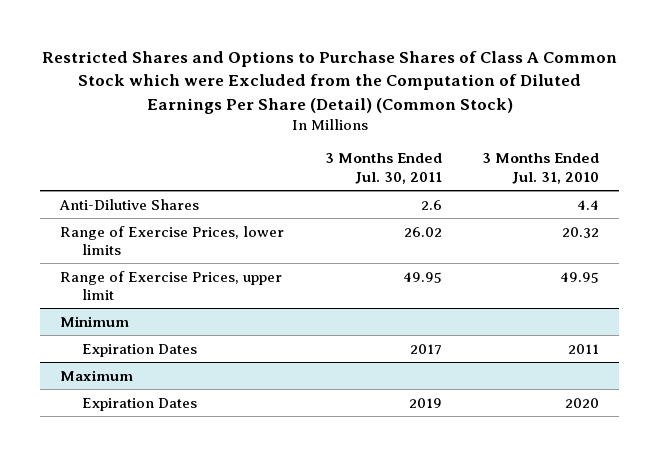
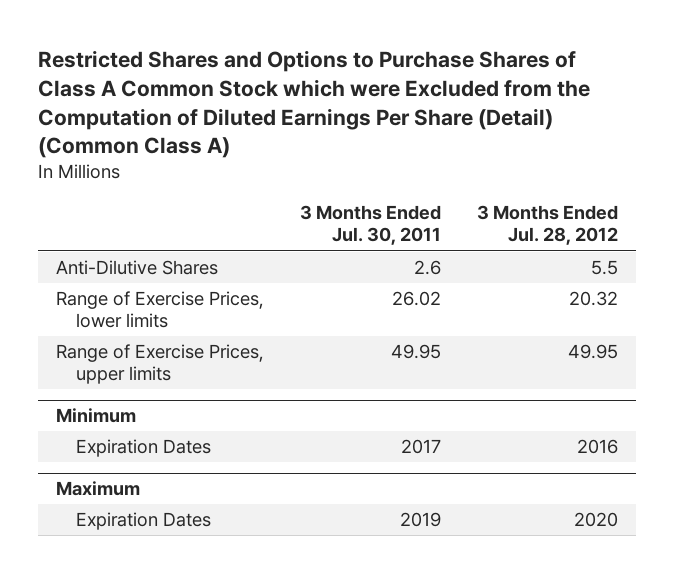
- Restricted Shares and Options to Purchase Shares of Class A Common Stock which were Excluded from the Computation of Diluted Earnings Per Share (Detail) (Common Stock)
+ Restricted Shares and Options to Purchase Shares of Class A Common Stock which were Excluded from the Computation of Diluted Earnings Per Share (Detail) (Common Class A)
- | 3 Months Ended Jul. 30, 2011 | 3 Months Ended Jul. 31, 2010
+ | 3 Months Ended Jul. 30, 2011 | 3 Months Ended Jul. 28, 2012
- Range of Exercise Prices, upper limit | 49.95 | 49.95
+ Range of Exercise Prices, upper limits | 49.95 | 49.95

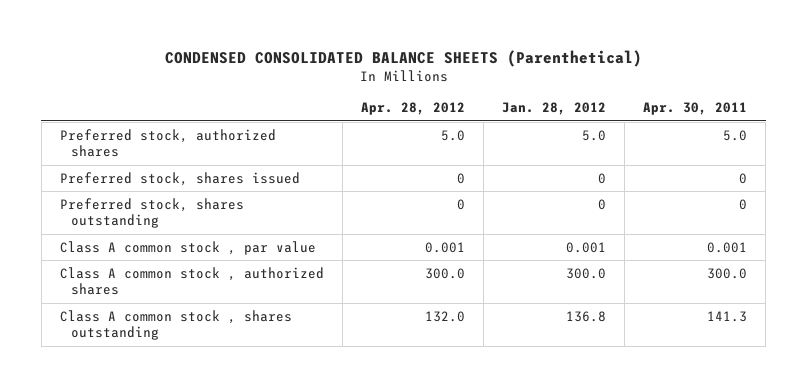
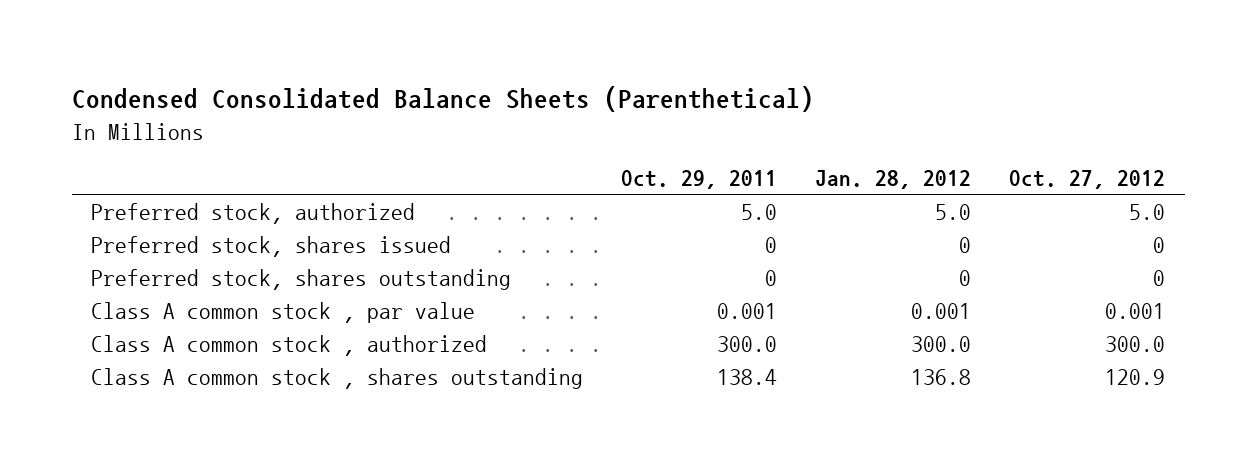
- CONDENSED CONSOLIDATED BALANCE SHEETS (Parenthetical)
+ Condensed Consolidated Balance Sheets (Parenthetical)
- | Apr. 28, 2012 | Jan. 28, 2012 | Apr. 30, 2011
+ | Oct. 29, 2011 | Jan. 28, 2012 | Oct. 27, 2012
- Preferred stock, authorized shares | 5.0 | 5.0 | 5.0
+ Preferred stock, authorized | 5.0 | 5.0 | 5.0
- Class A common stock , authorized shares | 300.0 | 300.0 | 300.0
+ Class A common stock , authorized | 300.0 | 300.0 | 300.0

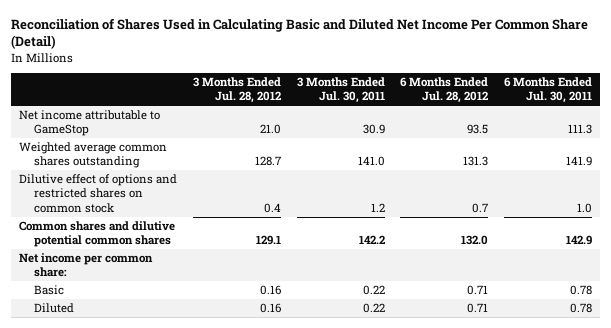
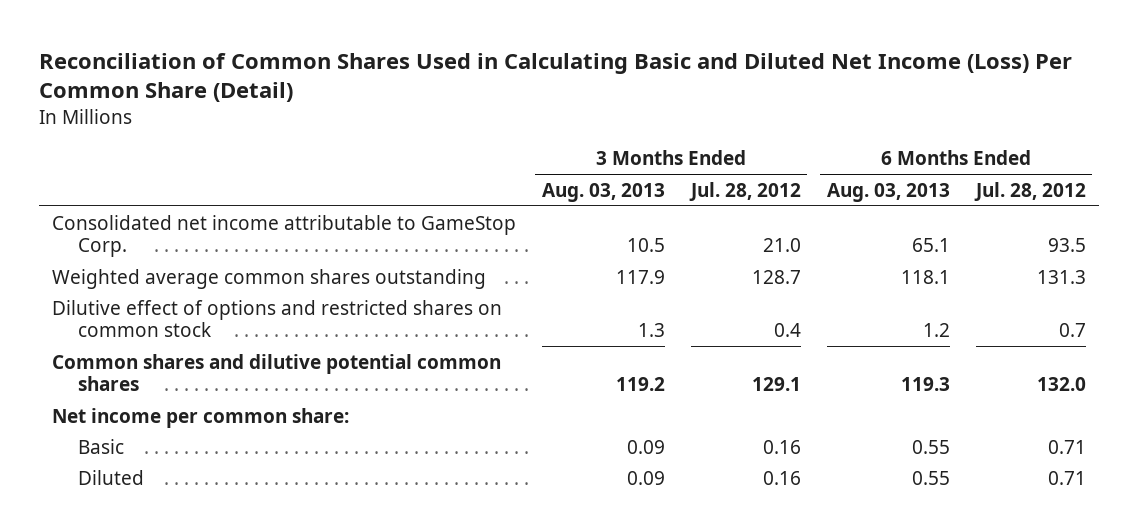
- Reconciliation of Shares Used in Calculating Basic and Diluted Net Income Per Common Share (Detail)
+ Reconciliation of Common Shares Used in Calculating Basic and Diluted Net Income (Loss) Per Common Share (Detail)
- | 3 Months Ended Jul. 28, 2012 | 3 Months Ended Jul. 30, 2011 | 6 Months Ended Jul. 28, 2012 | 6 Months Ended Jul. 30, 2011
+ | 3 Months Ended Aug. 03, 2013 | 3 Months Ended Jul. 28, 2012 | 6 Months Ended Aug. 03, 2013 | 6 Months Ended Jul. 28, 2012
- Net income attributable to GameStop | 21.0 | 30.9 | 93.5 | 111.3
+ Consolidated net income attributable to GameStop Corp. | 10.5 | 21.0 | 65.1 | 93.5

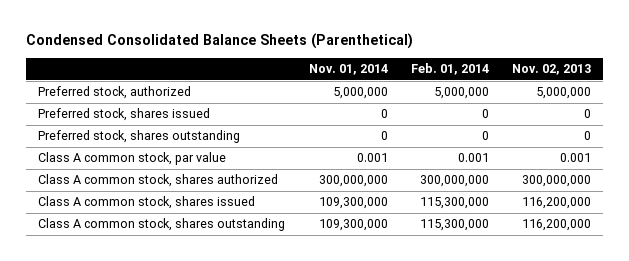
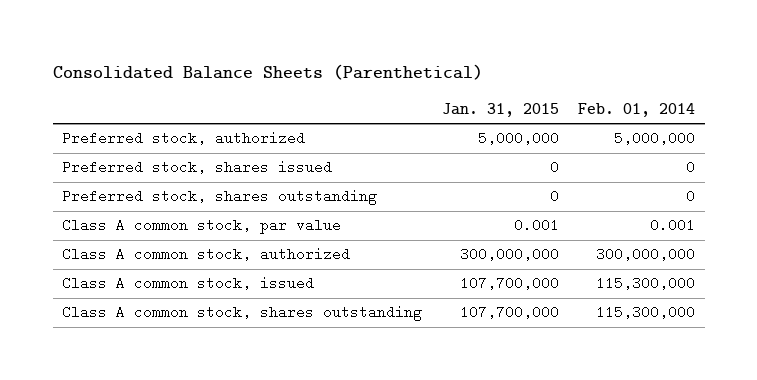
- Condensed Consolidated Balance Sheets (Parenthetical)
+ Consolidated Balance Sheets (Parenthetical)
- | Nov. 01, 2014 | Feb. 01, 2014 | Nov. 02, 2013
+ | Jan. 31, 2015 | Feb. 01, 2014
- Class A common stock, shares authorized | 300,000,000 | 300,000,000 | 300,000,000
- Class A common stock, shares issued | 109,300,000 | 115,300,000 | 116,200,000
+ Class A common stock, authorized | 300,000,000 | 300,000,000
+ Class A common stock, issued | 107,700,000 | 115,300,000

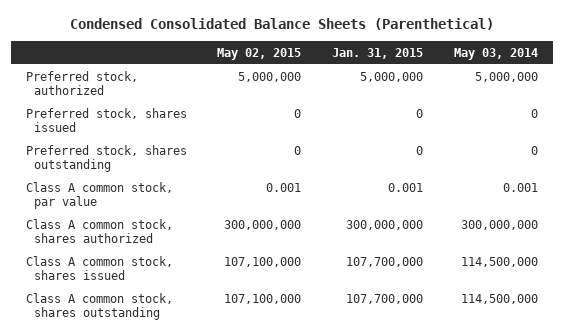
- Consolidated Balance Sheets (Parenthetical)
+ Condensed Consolidated Balance Sheets (Parenthetical)
- | Jan. 31, 2015 | Feb. 01, 2014
+ | May 02, 2015 | Jan. 31, 2015 | May 03, 2014
- Class A common stock, authorized | 300,000,000 | 300,000,000
- Class A common stock, issued | 107,700,000 | 115,300,000
+ Class A common stock, shares authorized | 300,000,000 | 300,000,000 | 300,000,000
+ Class A common stock, shares issued | 107,100,000 | 107,700,000 | 114,500,000

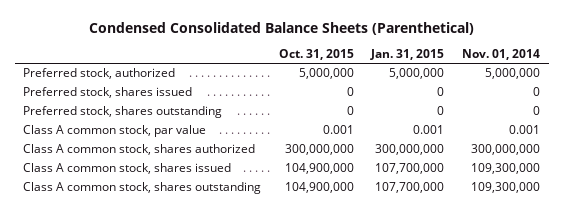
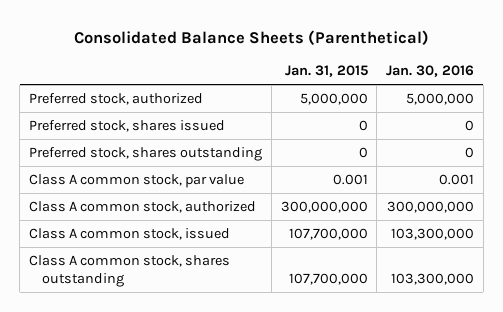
- Condensed Consolidated Balance Sheets (Parenthetical)
+ Consolidated Balance Sheets (Parenthetical)
- | Oct. 31, 2015 | Jan. 31, 2015 | Nov. 01, 2014
+ | Jan. 31, 2015 | Jan. 30, 2016
- Class A common stock, shares authorized | 300,000,000 | 300,000,000 | 300,000,000
- Class A common stock, shares issued | 104,900,000 | 107,700,000 | 109,300,000
+ Class A common stock, authorized | 300,000,000 | 300,000,000
+ Class A common stock, issued | 107,700,000 | 103,300,000

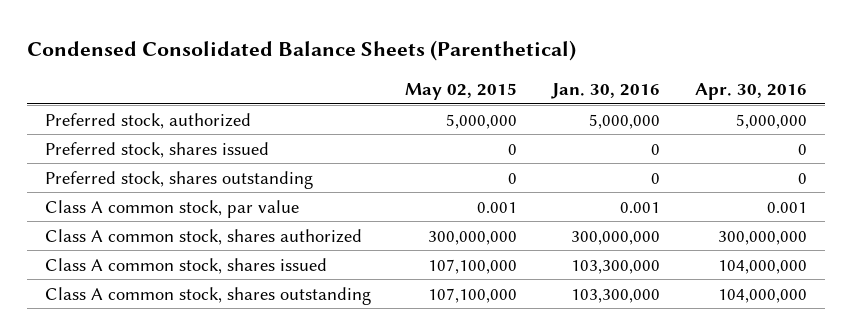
- Consolidated Balance Sheets (Parenthetical)
+ Condensed Consolidated Balance Sheets (Parenthetical)
- | Jan. 31, 2015 | Jan. 30, 2016
+ | May 02, 2015 | Jan. 30, 2016 | Apr. 30, 2016
- Class A common stock, authorized | 300,000,000 | 300,000,000
- Class A common stock, issued | 107,700,000 | 103,300,000
+ Class A common stock, shares authorized | 300,000,000 | 300,000,000 | 300,000,000
+ Class A common stock, shares issued | 107,100,000 | 103,300,000 | 104,000,000

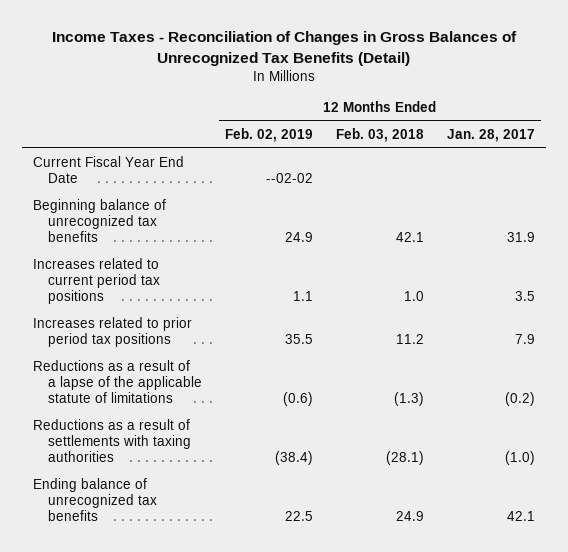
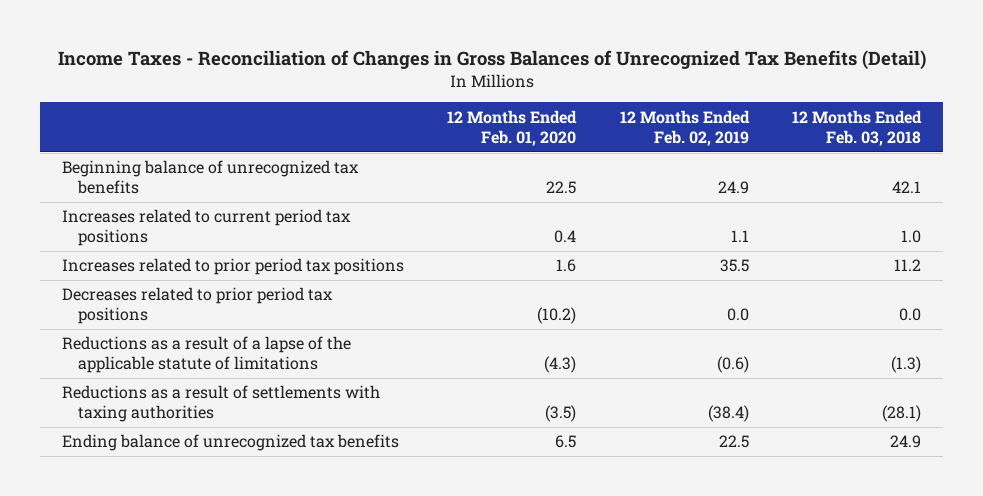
- | 12 Months Ended Feb. 02, 2019 | 12 Months Ended Feb. 03, 2018 | 12 Months Ended Jan. 28, 2017
+ | 12 Months Ended Feb. 01, 2020 | 12 Months Ended Feb. 02, 2019 | 12 Months Ended Feb. 03, 2018
- Current Fiscal Year End Date | --02-02 | |
+ Decreases related to prior period tax positions | (10.2) | 0.0 | 0.0

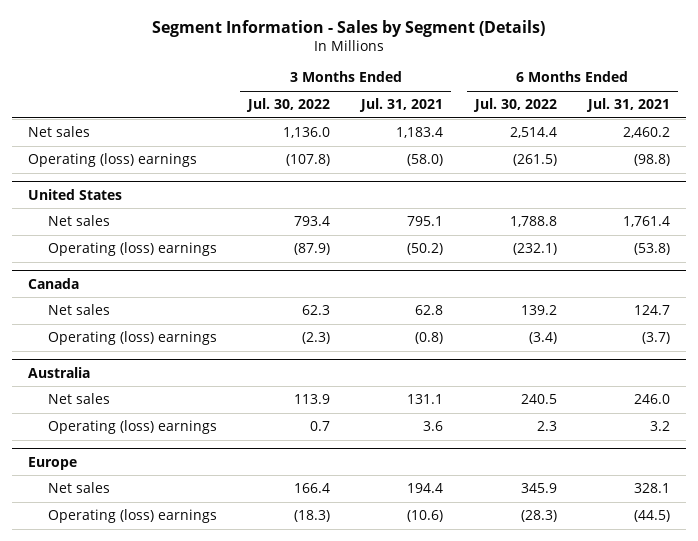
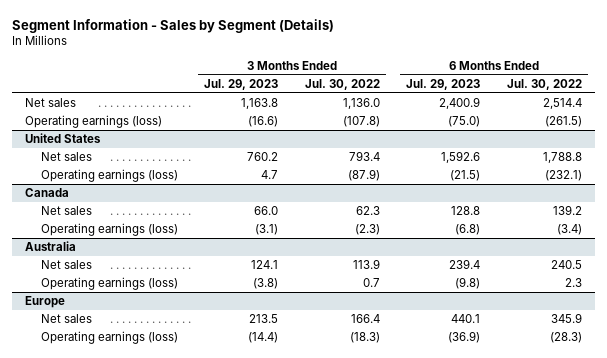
- | 3 Months Ended Jul. 30, 2022 | 3 Months Ended Jul. 31, 2021 | 6 Months Ended Jul. 30, 2022 | 6 Months Ended Jul. 31, 2021
+ | 3 Months Ended Jul. 29, 2023 | 3 Months Ended Jul. 30, 2022 | 6 Months Ended Jul. 29, 2023 | 6 Months Ended Jul. 30, 2022
- Operating (loss) earnings | (107.8) | (58.0) | (261.5) | (98.8)
+ Operating earnings (loss) | (16.6) | (107.8) | (75.0) | (261.5)
@ United States
- Operating (loss) earnings | (87.9) | (50.2) | (232.1) | (53.8)
+ Operating earnings (loss) | 4.7 | (87.9) | (21.5) | (232.1)
@ Canada
- Operating (loss) earnings | (2.3) | (0.8) | (3.4) | (3.7)
+ Operating earnings (loss) | (3.1) | (2.3) | (6.8) | (3.4)
@ Australia
- Operating (loss) earnings | 0.7 | 3.6 | 2.3 | 3.2
+ Operating earnings (loss) | (3.8) | 0.7 | (9.8) | 2.3
@ Europe
- Operating (loss) earnings | (18.3) | (10.6) | (28.3) | (44.5)
+ Operating earnings (loss) | (14.4) | (18.3) | (36.9) | (28.3)

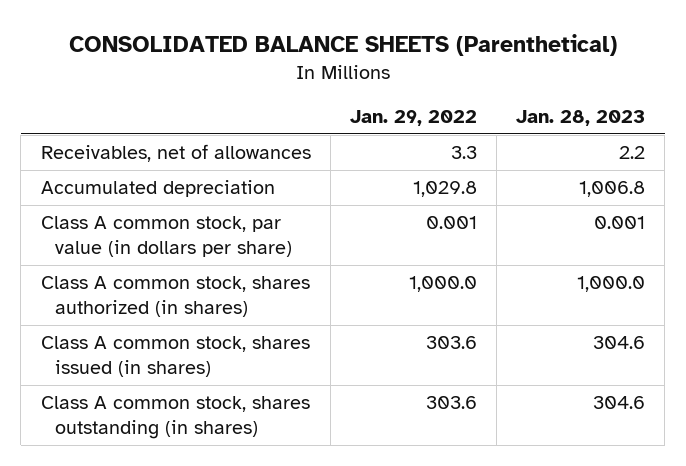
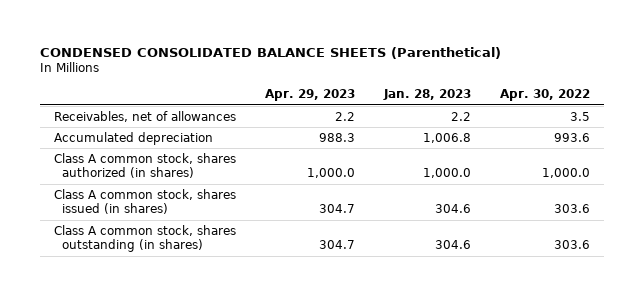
- CONSOLIDATED BALANCE SHEETS (Parenthetical)
+ CONDENSED CONSOLIDATED BALANCE SHEETS (Parenthetical)
- | Jan. 29, 2022 | Jan. 28, 2023
+ | Apr. 29, 2023 | Jan. 28, 2023 | Apr. 30, 2022
- Class A common stock, par value (in dollars per share) | 0.001 | 0.001

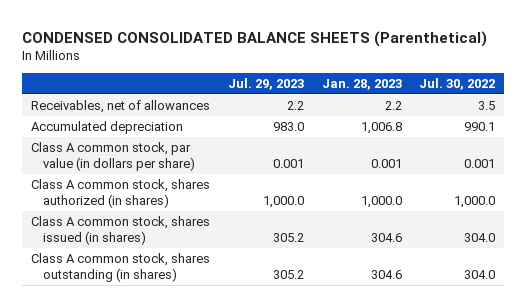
- | Apr. 29, 2023 | Jan. 28, 2023 | Apr. 30, 2022
+ | Jul. 29, 2023 | Jan. 28, 2023 | Jul. 30, 2022
+ Class A common stock, par value (in dollars per share) | 0.001 | 0.001 | 0.001

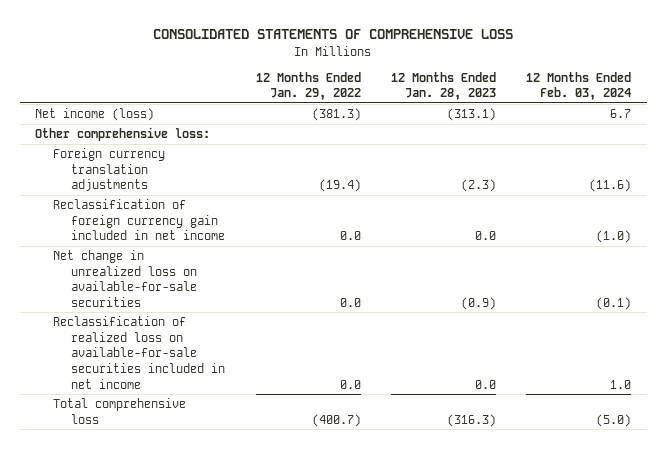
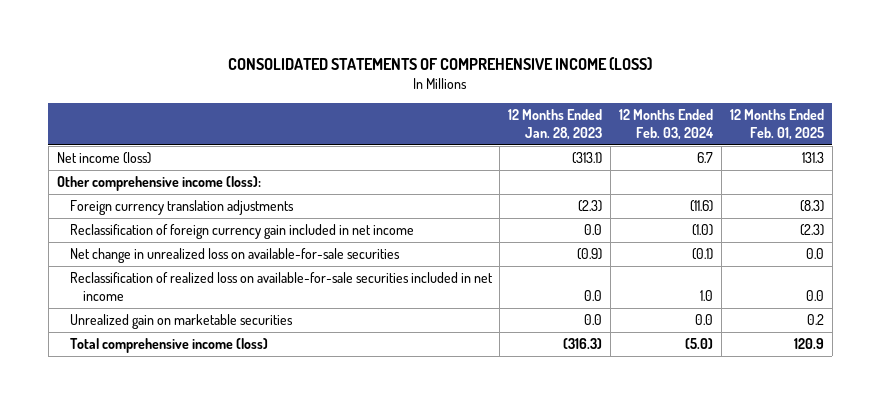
- CONSOLIDATED STATEMENTS OF COMPREHENSIVE LOSS
+ CONSOLIDATED STATEMENTS OF COMPREHENSIVE INCOME (LOSS)
- | 12 Months Ended Jan. 29, 2022 | 12 Months Ended Jan. 28, 2023 | 12 Months Ended Feb. 03, 2024
+ | 12 Months Ended Jan. 28, 2023 | 12 Months Ended Feb. 03, 2024 | 12 Months Ended Feb. 01, 2025
- Other comprehensive loss:
+ Other comprehensive income (loss):
- Total comprehensive loss | (400.7) | (316.3) | (5.0)
+ Unrealized gain on marketable securities | 0.0 | 0.0 | 0.2
+ Total comprehensive income (loss) | (316.3) | (5.0) | 120.9

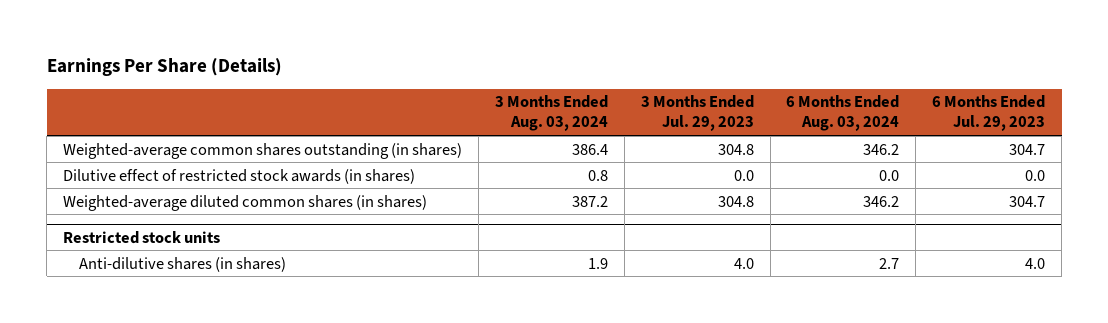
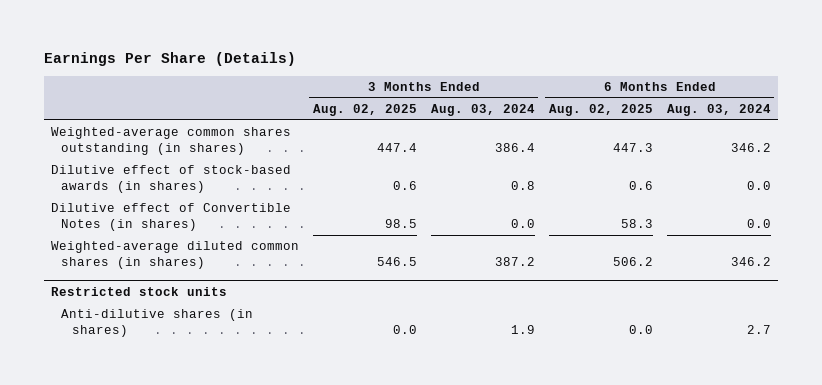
- | 3 Months Ended Aug. 03, 2024 | 3 Months Ended Jul. 29, 2023 | 6 Months Ended Aug. 03, 2024 | 6 Months Ended Jul. 29, 2023
+ | 3 Months Ended Aug. 02, 2025 | 3 Months Ended Aug. 03, 2024 | 6 Months Ended Aug. 02, 2025 | 6 Months Ended Aug. 03, 2024
- Dilutive effect of restricted stock awards (in shares) | 0.8 | 0.0 | 0.0 | 0.0
+ Dilutive effect of stock-based awards (in shares) | 0.6 | 0.8 | 0.6 | 0.0
+ Dilutive effect of Convertible Notes (in shares) | 98.5 | 0.0 | 58.3 | 0.0

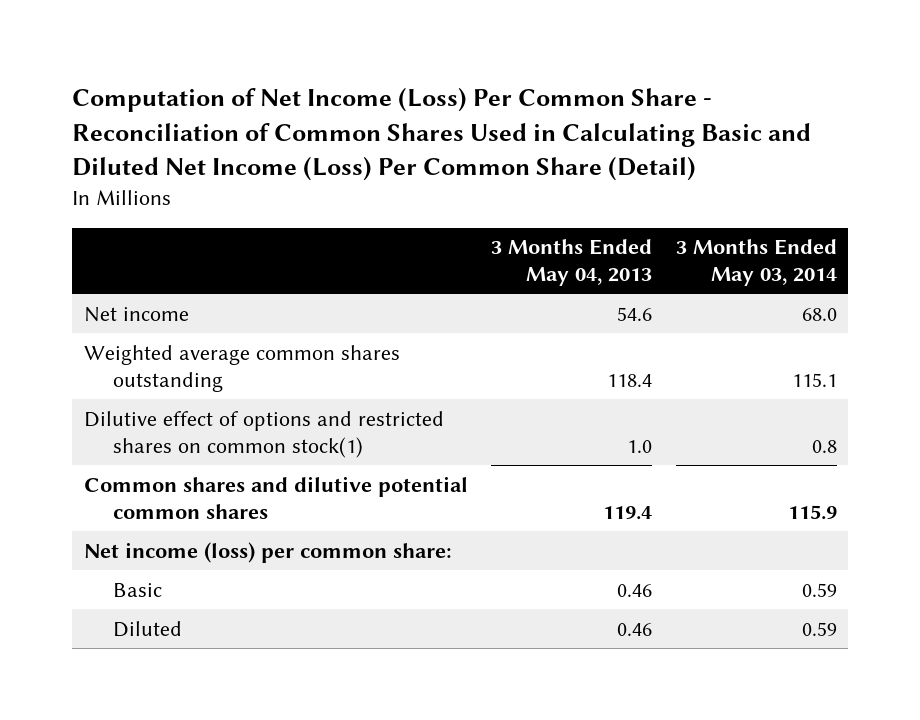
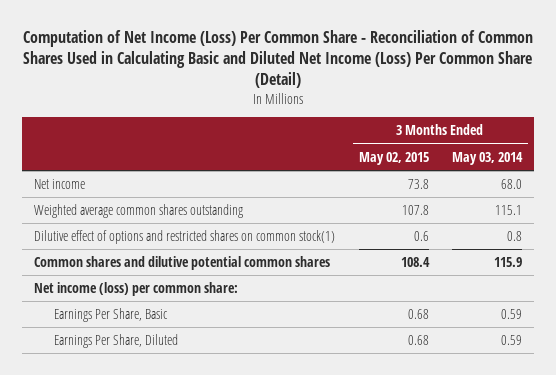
- | 3 Months Ended May 04, 2013 | 3 Months Ended May 03, 2014
+ | 3 Months Ended May 02, 2015 | 3 Months Ended May 03, 2014
- Basic | 0.46 | 0.59
- Diluted | 0.46 | 0.59
+ Earnings Per Share, Basic | 0.68 | 0.59
+ Earnings Per Share, Diluted | 0.68 | 0.59

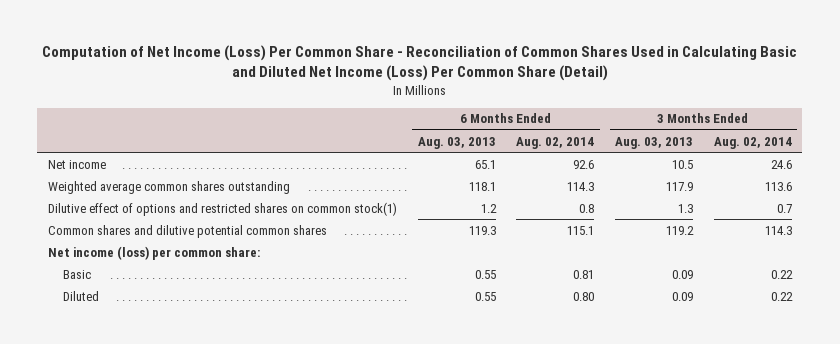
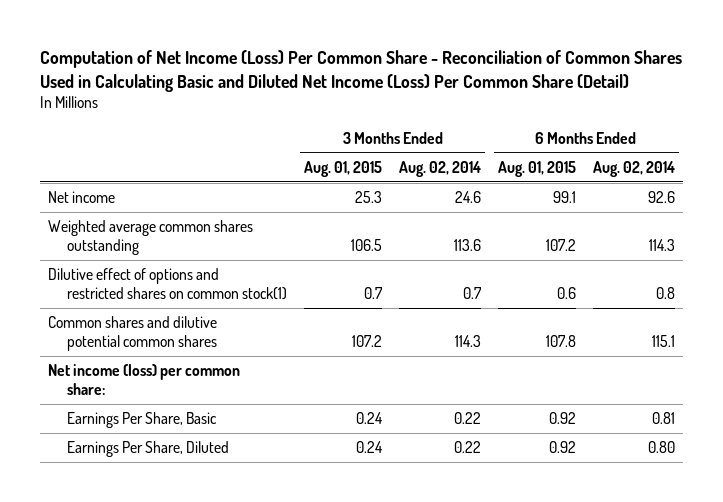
- | 6 Months Ended Aug. 03, 2013 | 6 Months Ended Aug. 02, 2014 | 3 Months Ended Aug. 03, 2013 | 3 Months Ended Aug. 02, 2014
+ | 3 Months Ended Aug. 01, 2015 | 3 Months Ended Aug. 02, 2014 | 6 Months Ended Aug. 01, 2015 | 6 Months Ended Aug. 02, 2014
- Basic | 0.55 | 0.81 | 0.09 | 0.22
- Diluted | 0.55 | 0.80 | 0.09 | 0.22
+ Earnings Per Share, Basic | 0.24 | 0.22 | 0.92 | 0.81
+ Earnings Per Share, Diluted | 0.24 | 0.22 | 0.92 | 0.80

